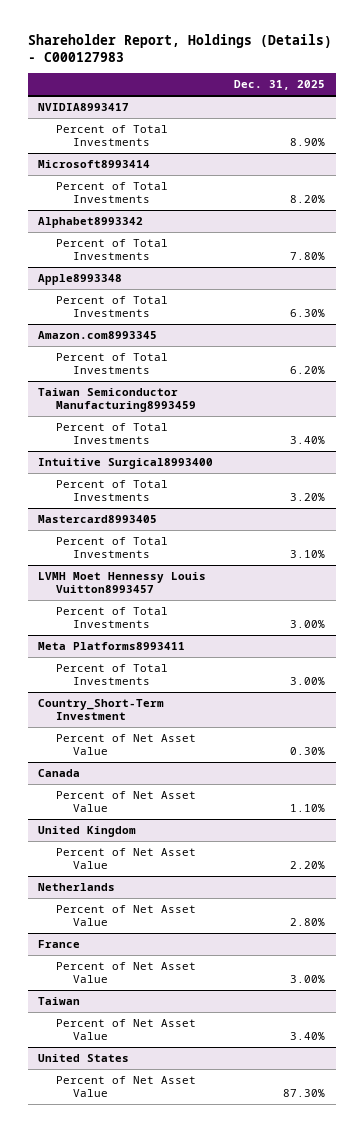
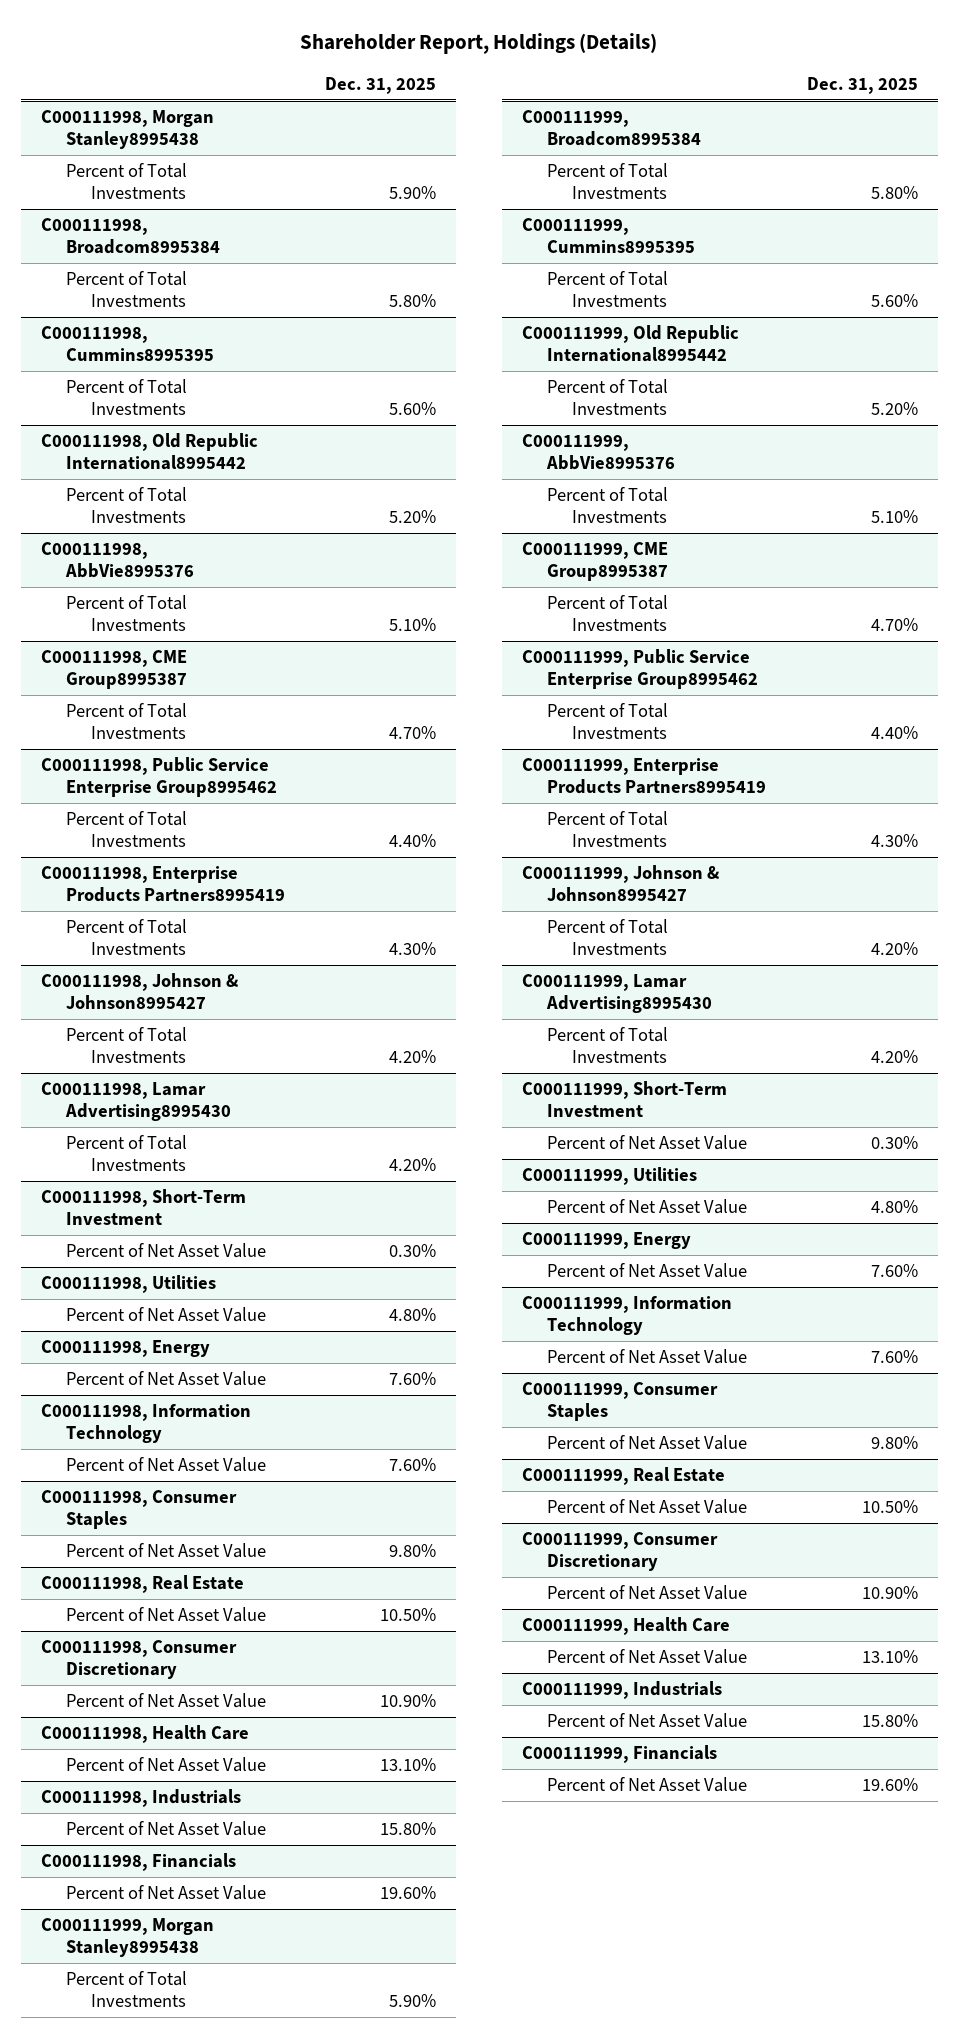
- Shareholder Report, Holdings (Details) - C000127983
+ Shareholder Report, Holdings (Details)
- NVIDIA8993417
- Percent of Total Investments | 8.90%
- Microsoft8993414
- Percent of Total Investments | 8.20%
- Alphabet8993342
- Percent of Total Investments | 7.80%
- Apple8993348
- Percent of Total Investments | 6.30%
- Amazon.com8993345
- Percent of Total Investments | 6.20%
- Taiwan Semiconductor Manufacturing8993459
- Percent of Total Investments | 3.40%
- Intuitive Surgical8993400
- Percent of Total Investments | 3.20%
- Mastercard8993405
- Percent of Total Investments | 3.10%
- LVMH Moet Hennessy Louis Vuitton8993457
- Percent of Total Investments | 3.00%
- Meta Platforms8993411
- Percent of Total Investments | 3.00%
- Country_Short-Term Investment
+ C000111998, Morgan Stanley8995438
+ Percent of Total Investments | 5.90%
+ C000111998, Broadcom8995384
+ Percent of Total Investments | 5.80%
+ C000111998, Cummins8995395
+ Percent of Total Investments | 5.60%
+ C000111998, Old Republic International8995442
+ Percent of Total Investments | 5.20%
+ C000111998, AbbVie8995376
+ Percent of Total Investments | 5.10%
+ C000111998, CME Group8995387
+ Percent of Total Investments | 4.70%
+ C000111998, Public Service Enterprise Group8995462
+ Percent of Total Investments | 4.40%
+ C000111998, Enterprise Products Partners8995419
+ Percent of Total Investments | 4.30%
+ C000111998, Johnson & Johnson8995427
+ Percent of Total Investments | 4.20%
+ C000111998, Lamar Advertising8995430
+ Percent of Total Investments | 4.20%
+ C000111998, Short-Term Investment
- Canada
- Percent of Net Asset Value | 1.10%
- United Kingdom
- Percent of Net Asset Value | 2.20%
- Netherlands
- Percent of Net Asset Value | 2.80%
- France
- Percent of Net Asset Value | 3.00%
- Taiwan
- Percent of Net Asset Value | 3.40%
- United States
- Percent of Net Asset Value | 87.30%
+ C000111998, Utilities
+ Percent of Net Asset Value | 4.80%
+ C000111998, Energy
+ Percent of Net Asset Value | 7.60%
+ C000111998, Information Technology
+ Percent of Net Asset Value | 7.60%
+ C000111998, Consumer Staples
+ Percent of Net Asset Value | 9.80%
+ C000111998, Real Estate
+ Percent of Net Asset Value | 10.50%
+ C000111998, Consumer Discretionary
+ Percent of Net Asset Value | 10.90%
+ C000111998, Health Care
+ Percent of Net Asset Value | 13.10%
+ C000111998, Industrials
+ Percent of Net Asset Value | 15.80%
+ C000111998, Financials
+ Percent of Net Asset Value | 19.60%
+ C000111999, Morgan Stanley8995438
+ Percent of Total Investments | 5.90%
+ C000111999, Broadcom8995384
+ Percent of Total Investments | 5.80%
+ C000111999, Cummins8995395
+ Percent of Total Investments | 5.60%
+ C000111999, Old Republic International8995442
+ Percent of Total Investments | 5.20%
+ C000111999, AbbVie8995376
+ Percent of Total Investments | 5.10%
+ C000111999, CME Group8995387
+ Percent of Total Investments | 4.70%
+ C000111999, Public Service Enterprise Group8995462
+ Percent of Total Investments | 4.40%
+ C000111999, Enterprise Products Partners8995419
+ Percent of Total Investments | 4.30%
+ C000111999, Johnson & Johnson8995427
+ Percent of Total Investments | 4.20%
+ C000111999, Lamar Advertising8995430
+ Percent of Total Investments | 4.20%
+ C000111999, Short-Term Investment
+ Percent of Net Asset Value | 0.30%
+ C000111999, Utilities
+ Percent of Net Asset Value | 4.80%
+ C000111999, Energy
+ Percent of Net Asset Value | 7.60%
+ C000111999, Information Technology
+ Percent of Net Asset Value | 7.60%
+ C000111999, Consumer Staples
+ Percent of Net Asset Value | 9.80%
+ C000111999, Real Estate
+ Percent of Net Asset Value | 10.50%
+ C000111999, Consumer Discretionary
+ Percent of Net Asset Value | 10.90%
+ C000111999, Health Care
+ Percent of Net Asset Value | 13.10%
+ C000111999, Industrials
+ Percent of Net Asset Value | 15.80%
+ C000111999, Financials
+ Percent of Net Asset Value | 19.60%

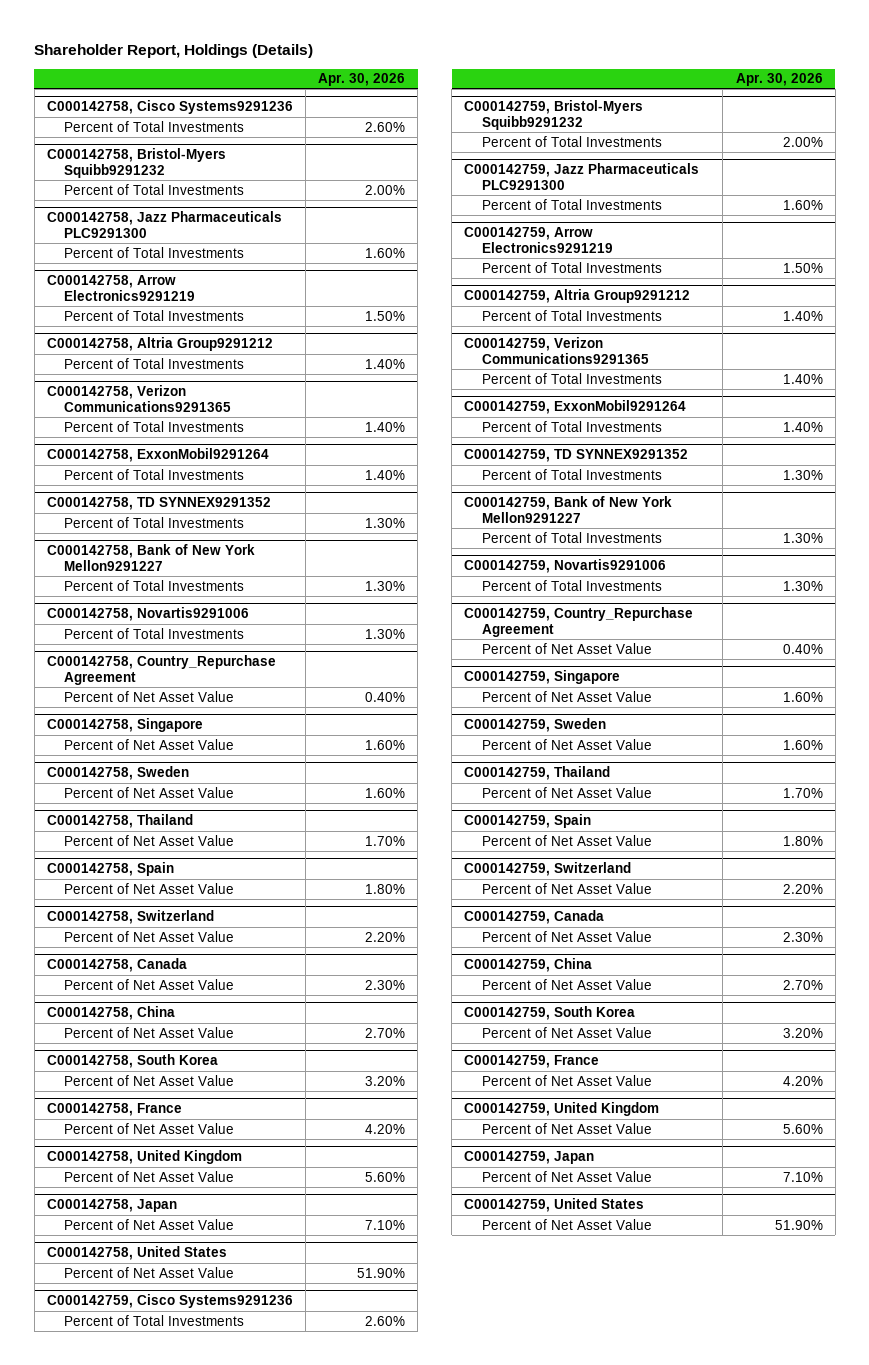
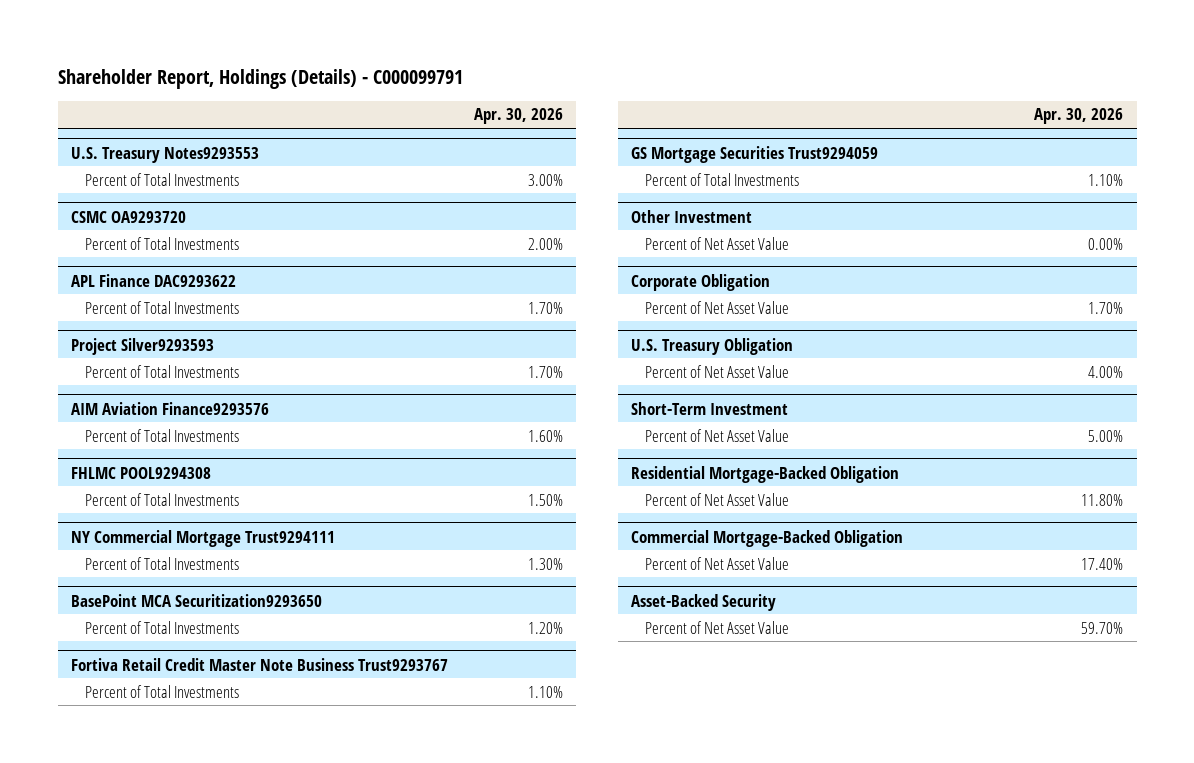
- Shareholder Report, Holdings (Details)
+ Shareholder Report, Holdings (Details) - C000099791
- C000142758, Cisco Systems9291236
- Percent of Total Investments | 2.60%
- C000142758, Bristol-Myers Squibb9291232
- Percent of Total Investments | 2.00%
- C000142758, Jazz Pharmaceuticals PLC9291300
- Percent of Total Investments | 1.60%
- C000142758, Arrow Electronics9291219
- Percent of Total Investments | 1.50%
- C000142758, Altria Group9291212
- Percent of Total Investments | 1.40%
- C000142758, Verizon Communications9291365
- Percent of Total Investments | 1.40%
- C000142758, ExxonMobil9291264
- Percent of Total Investments | 1.40%
- C000142758, TD SYNNEX9291352
- Percent of Total Investments | 1.30%
- C000142758, Bank of New York Mellon9291227
- Percent of Total Investments | 1.30%
- C000142758, Novartis9291006
- Percent of Total Investments | 1.30%
- C000142758, Country_Repurchase Agreement
- Percent of Net Asset Value | 0.40%
- C000142758, Singapore
- Percent of Net Asset Value | 1.60%
- C000142758, Sweden
- Percent of Net Asset Value | 1.60%
- C000142758, Thailand
- Percent of Net Asset Value | 1.70%
- C000142758, Spain
- Percent of Net Asset Value | 1.80%
- C000142758, Switzerland
- Percent of Net Asset Value | 2.20%
- C000142758, Canada
- Percent of Net Asset Value | 2.30%
- C000142758, China
- Percent of Net Asset Value | 2.70%
- C000142758, South Korea
- Percent of Net Asset Value | 3.20%
- C000142758, France
- Percent of Net Asset Value | 4.20%
- C000142758, United Kingdom
- Percent of Net Asset Value | 5.60%
- C000142758, Japan
- Percent of Net Asset Value | 7.10%
- C000142758, United States
- Percent of Net Asset Value | 51.90%
- C000142759, Cisco Systems9291236
- Percent of Total Investments | 2.60%
- C000142759, Bristol-Myers Squibb9291232
+ U.S. Treasury Notes9293553
+ Percent of Total Investments | 3.00%
+ CSMC OA9293720
- C000142759, Jazz Pharmaceuticals PLC9291300
+ APL Finance DAC9293622
+ Percent of Total Investments | 1.70%
+ Project Silver9293593
+ Percent of Total Investments | 1.70%
+ AIM Aviation Finance9293576
- C000142759, Arrow Electronics9291219
+ FHLMC POOL9294308
- C000142759, Altria Group9291212
- Percent of Total Investments | 1.40%
- C000142759, Verizon Communications9291365
- Percent of Total Investments | 1.40%
- C000142759, ExxonMobil9291264
- Percent of Total Investments | 1.40%
- C000142759, TD SYNNEX9291352
- Percent of Total Investments | 1.30%
- C000142759, Bank of New York Mellon9291227
- Percent of Total Investments | 1.30%
- C000142759, Novartis9291006
+ NY Commercial Mortgage Trust9294111
- C000142759, Country_Repurchase Agreement
- Percent of Net Asset Value | 0.40%
- C000142759, Singapore
- Percent of Net Asset Value | 1.60%
- C000142759, Sweden
- Percent of Net Asset Value | 1.60%
- C000142759, Thailand
+ BasePoint MCA Securitization9293650
+ Percent of Total Investments | 1.20%
+ Fortiva Retail Credit Master Note Business Trust9293767
+ Percent of Total Investments | 1.10%
+ GS Mortgage Securities Trust9294059
+ Percent of Total Investments | 1.10%
+ Other Investment
+ Percent of Net Asset Value | 0.00%
+ Corporate Obligation
- C000142759, Spain
- Percent of Net Asset Value | 1.80%
- C000142759, Switzerland
- Percent of Net Asset Value | 2.20%
- C000142759, Canada
- Percent of Net Asset Value | 2.30%
- C000142759, China
- Percent of Net Asset Value | 2.70%
- C000142759, South Korea
- Percent of Net Asset Value | 3.20%
- C000142759, France
- Percent of Net Asset Value | 4.20%
- C000142759, United Kingdom
- Percent of Net Asset Value | 5.60%
- C000142759, Japan
- Percent of Net Asset Value | 7.10%
- C000142759, United States
- Percent of Net Asset Value | 51.90%
+ U.S. Treasury Obligation
+ Percent of Net Asset Value | 4.00%
+ Short-Term Investment
+ Percent of Net Asset Value | 5.00%
+ Residential Mortgage-Backed Obligation
+ Percent of Net Asset Value | 11.80%
+ Commercial Mortgage-Backed Obligation
+ Percent of Net Asset Value | 17.40%
+ Asset-Backed Security
+ Percent of Net Asset Value | 59.70%

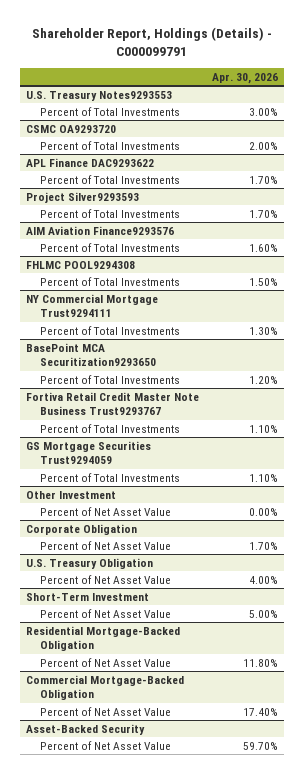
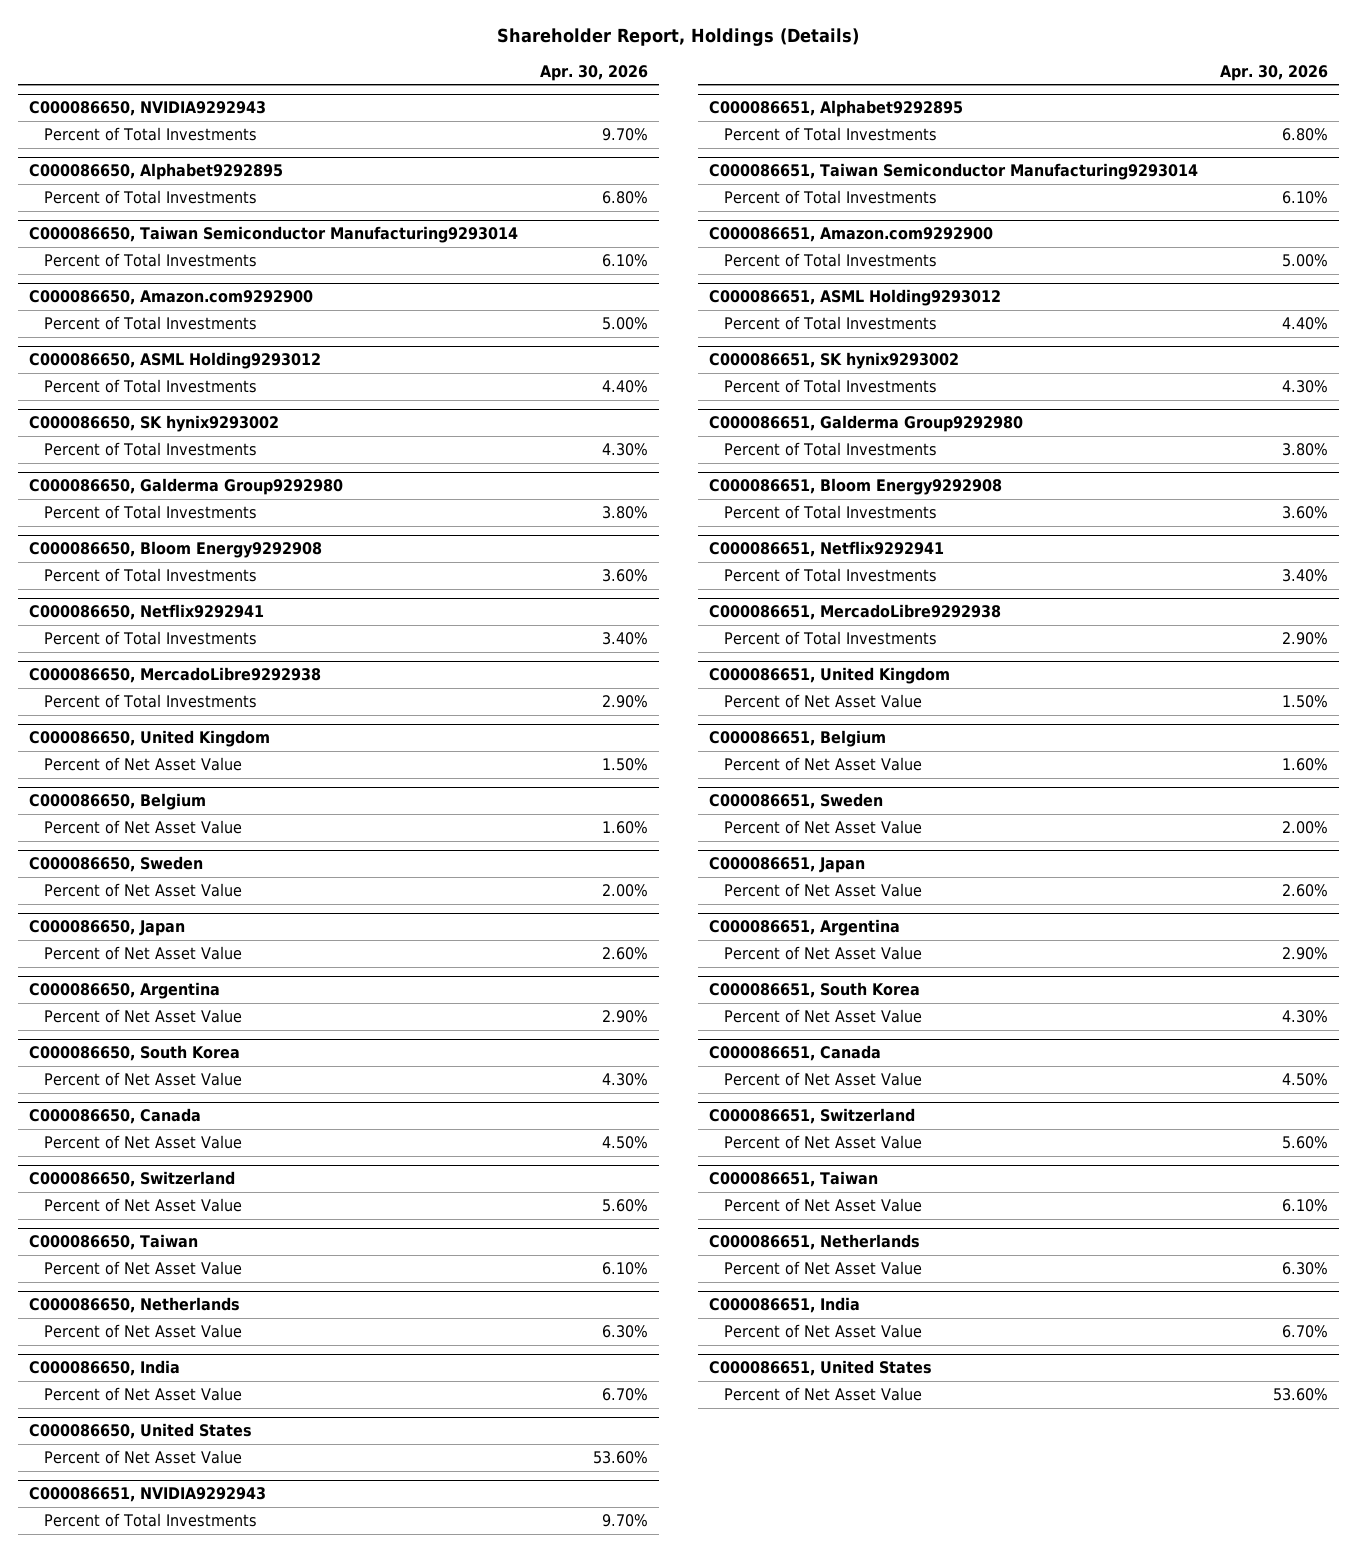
- Shareholder Report, Holdings (Details) - C000099791
+ Shareholder Report, Holdings (Details)
- U.S. Treasury Notes9293553
- Percent of Total Investments | 3.00%
- CSMC OA9293720
- Percent of Total Investments | 2.00%
- APL Finance DAC9293622
- Percent of Total Investments | 1.70%
- Project Silver9293593
- Percent of Total Investments | 1.70%
- AIM Aviation Finance9293576
- Percent of Total Investments | 1.60%
- FHLMC POOL9294308
- Percent of Total Investments | 1.50%
- NY Commercial Mortgage Trust9294111
- Percent of Total Investments | 1.30%
- BasePoint MCA Securitization9293650
- Percent of Total Investments | 1.20%
- Fortiva Retail Credit Master Note Business Trust9293767
- Percent of Total Investments | 1.10%
- GS Mortgage Securities Trust9294059
- Percent of Total Investments | 1.10%
- Other Investment
- Percent of Net Asset Value | 0.00%
- Corporate Obligation
- Percent of Net Asset Value | 1.70%
- U.S. Treasury Obligation
- Percent of Net Asset Value | 4.00%
- Short-Term Investment
- Percent of Net Asset Value | 5.00%
- Residential Mortgage-Backed Obligation
- Percent of Net Asset Value | 11.80%
- Commercial Mortgage-Backed Obligation
- Percent of Net Asset Value | 17.40%
- Asset-Backed Security
- Percent of Net Asset Value | 59.70%
+ C000086650, NVIDIA9292943
+ Percent of Total Investments | 9.70%
+ C000086650, Alphabet9292895
+ Percent of Total Investments | 6.80%
+ C000086650, Taiwan Semiconductor Manufacturing9293014
+ Percent of Total Investments | 6.10%
+ C000086650, Amazon.com9292900
+ Percent of Total Investments | 5.00%
+ C000086650, ASML Holding9293012
+ Percent of Total Investments | 4.40%
+ C000086650, SK hynix9293002
+ Percent of Total Investments | 4.30%
+ C000086650, Galderma Group9292980
+ Percent of Total Investments | 3.80%
+ C000086650, Bloom Energy9292908
+ Percent of Total Investments | 3.60%
+ C000086650, Netflix9292941
+ Percent of Total Investments | 3.40%
+ C000086650, MercadoLibre9292938
+ Percent of Total Investments | 2.90%
+ C000086650, United Kingdom
+ Percent of Net Asset Value | 1.50%
+ C000086650, Belgium
+ Percent of Net Asset Value | 1.60%
+ C000086650, Sweden
+ Percent of Net Asset Value | 2.00%
+ C000086650, Japan
+ Percent of Net Asset Value | 2.60%
+ C000086650, Argentina
+ Percent of Net Asset Value | 2.90%
+ C000086650, South Korea
+ Percent of Net Asset Value | 4.30%
+ C000086650, Canada
+ Percent of Net Asset Value | 4.50%
+ C000086650, Switzerland
+ Percent of Net Asset Value | 5.60%
+ C000086650, Taiwan
+ Percent of Net Asset Value | 6.10%
+ C000086650, Netherlands
+ Percent of Net Asset Value | 6.30%
+ C000086650, India
+ Percent of Net Asset Value | 6.70%
+ C000086650, United States
+ Percent of Net Asset Value | 53.60%
+ C000086651, NVIDIA9292943
+ Percent of Total Investments | 9.70%
+ C000086651, Alphabet9292895
+ Percent of Total Investments | 6.80%
+ C000086651, Taiwan Semiconductor Manufacturing9293014
+ Percent of Total Investments | 6.10%
+ C000086651, Amazon.com9292900
+ Percent of Total Investments | 5.00%
+ C000086651, ASML Holding9293012
+ Percent of Total Investments | 4.40%
+ C000086651, SK hynix9293002
+ Percent of Total Investments | 4.30%
+ C000086651, Galderma Group9292980
+ Percent of Total Investments | 3.80%
+ C000086651, Bloom Energy9292908
+ Percent of Total Investments | 3.60%
+ C000086651, Netflix9292941
+ Percent of Total Investments | 3.40%
+ C000086651, MercadoLibre9292938
+ Percent of Total Investments | 2.90%
+ C000086651, United Kingdom
+ Percent of Net Asset Value | 1.50%
+ C000086651, Belgium
+ Percent of Net Asset Value | 1.60%
+ C000086651, Sweden
+ Percent of Net Asset Value | 2.00%
+ C000086651, Japan
+ Percent of Net Asset Value | 2.60%
+ C000086651, Argentina
+ Percent of Net Asset Value | 2.90%
+ C000086651, South Korea
+ Percent of Net Asset Value | 4.30%
+ C000086651, Canada
+ Percent of Net Asset Value | 4.50%
+ C000086651, Switzerland
+ Percent of Net Asset Value | 5.60%
+ C000086651, Taiwan
+ Percent of Net Asset Value | 6.10%
+ C000086651, Netherlands
+ Percent of Net Asset Value | 6.30%
+ C000086651, India
+ Percent of Net Asset Value | 6.70%
+ C000086651, United States
+ Percent of Net Asset Value | 53.60%

